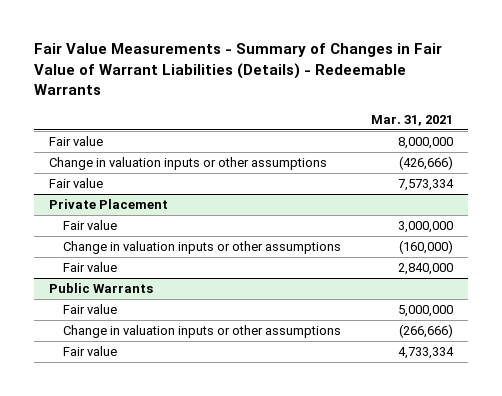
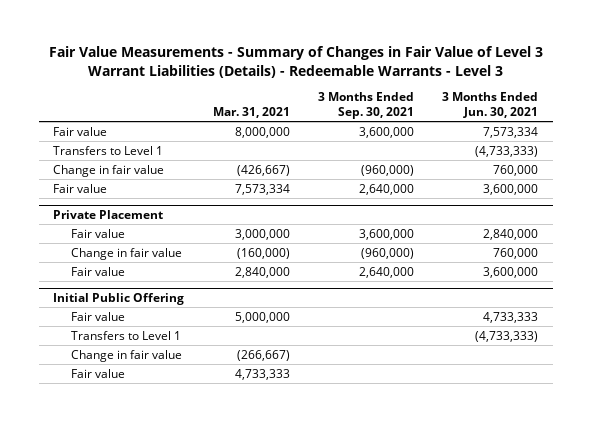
- Fair Value Measurements - Summary of Changes in Fair Value of Warrant Liabilities (Details) - Redeemable Warrants
+ Fair Value Measurements - Summary of Changes in Fair Value of Level 3 Warrant Liabilities (Details) - Redeemable Warrants - Level 3
- | Mar. 31, 2021
+ | Mar. 31, 2021 | 3 Months Ended Sep. 30, 2021 | 3 Months Ended Jun. 30, 2021
- Change in valuation inputs or other assumptions | (426,666)
+ Transfers to Level 1 | | | (4,733,333)
+ Change in fair value | (426,667) | (960,000) | 760,000
@ Private Placement
- Change in valuation inputs or other assumptions | (160,000)
+ Change in fair value | (160,000) | (960,000) | 760,000
- Public Warrants
+ Initial Public Offering
- Change in valuation inputs or other assumptions | (266,666)
- Fair value | 4,733,334
+ Transfers to Level 1 | | | (4,733,333)
+ Change in fair value | (266,667) | |
+ Fair value | 4,733,333 | |

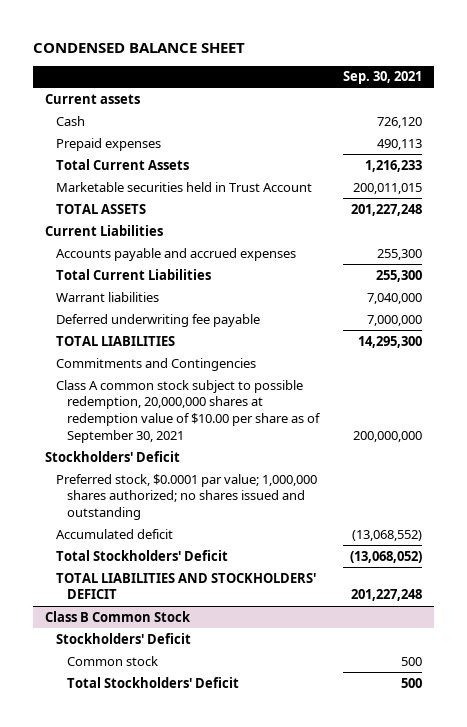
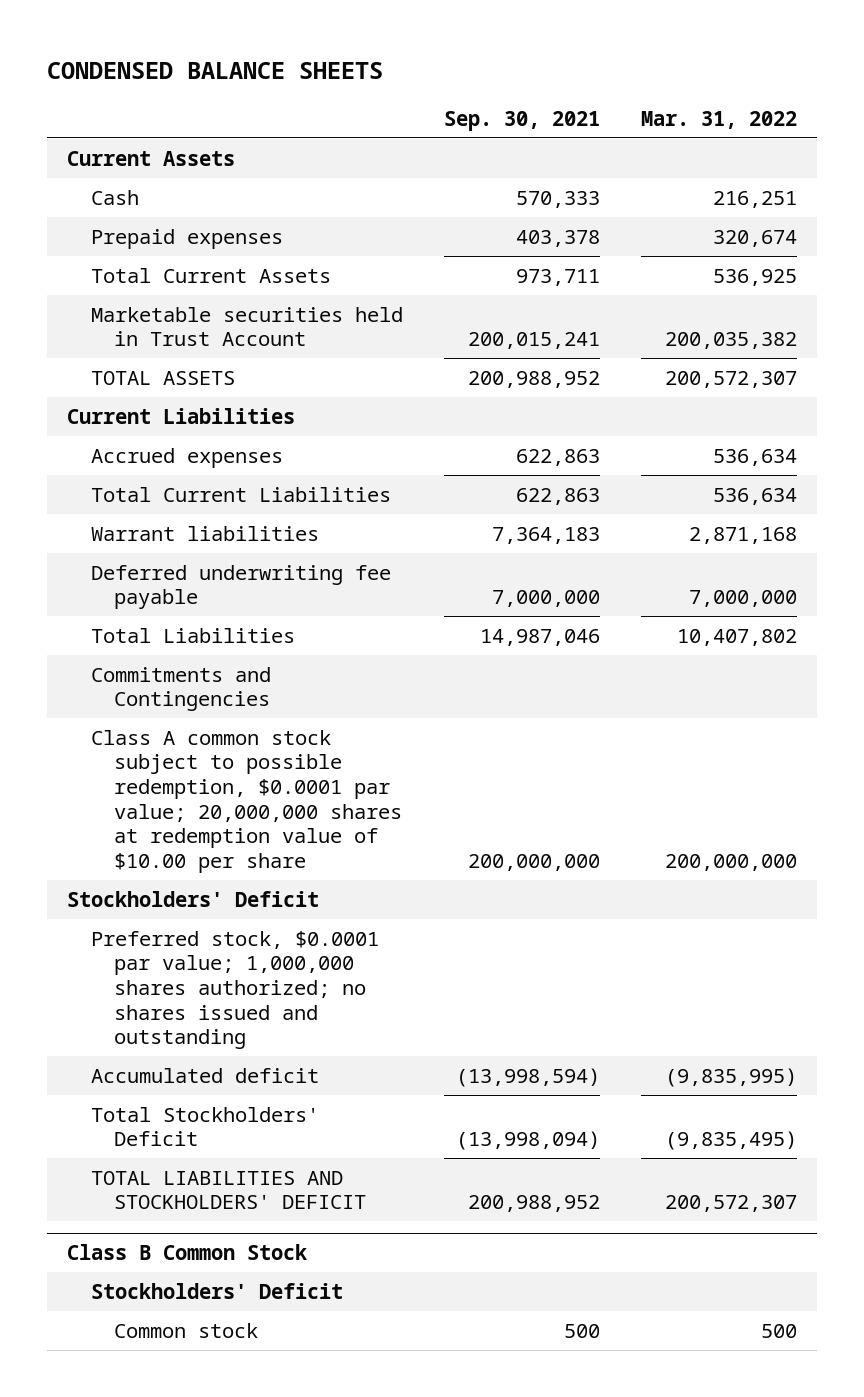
- CONDENSED BALANCE SHEET
+ CONDENSED BALANCE SHEETS
- | Sep. 30, 2021
+ | Sep. 30, 2021 | Mar. 31, 2022
- Current assets
- Cash | 726,120
- Prepaid expenses | 490,113
- Total Current Assets | 1,216,233
- Marketable securities held in Trust Account | 200,011,015
- TOTAL ASSETS | 201,227,248
+ Current Assets
+ Cash | 570,333 | 216,251
+ Prepaid expenses | 403,378 | 320,674
+ Total Current Assets | 973,711 | 536,925
+ Marketable securities held in Trust Account | 200,015,241 | 200,035,382
+ TOTAL ASSETS | 200,988,952 | 200,572,307
- Accounts payable and accrued expenses | 255,300
- Total Current Liabilities | 255,300
- Warrant liabilities | 7,040,000
+ Accrued expenses | 622,863 | 536,634
+ Total Current Liabilities | 622,863 | 536,634
+ Warrant liabilities | 7,364,183 | 2,871,168
- TOTAL LIABILITIES | 14,295,300
+ Total Liabilities | 14,987,046 | 10,407,802
- Class A common stock subject to possible redemption, 20,000,000 shares at redemption value of $10.00 per share as of September 30, 2021 | 200,000,000
+ Class A common stock subject to possible redemption, $0.0001 par value; 20,000,000 shares at redemption value of $10.00 per share | 200,000,000 | 200,000,000
- Accumulated deficit | (13,068,552)
- Total Stockholders' Deficit | (13,068,052)
- TOTAL LIABILITIES AND STOCKHOLDERS' DEFICIT | 201,227,248
+ Accumulated deficit | (13,998,594) | (9,835,995)
+ Total Stockholders' Deficit | (13,998,094) | (9,835,495)
+ TOTAL LIABILITIES AND STOCKHOLDERS' DEFICIT | 200,988,952 | 200,572,307
@ Class B Common Stock
- Total Stockholders' Deficit | 500

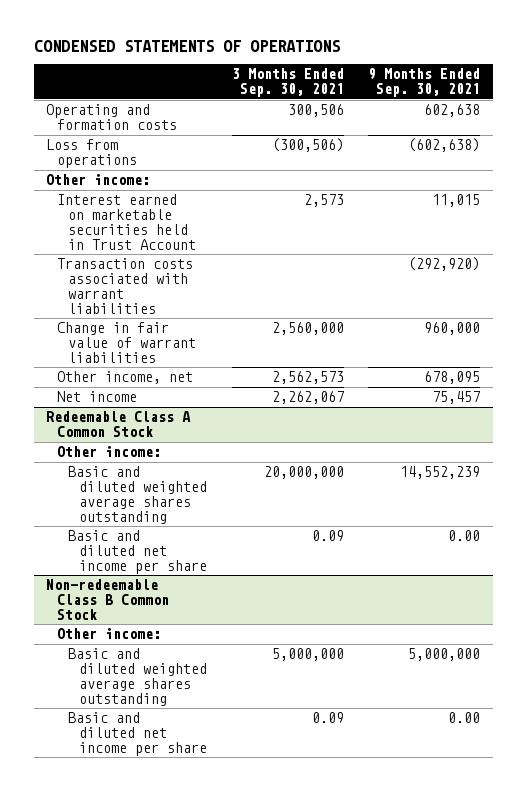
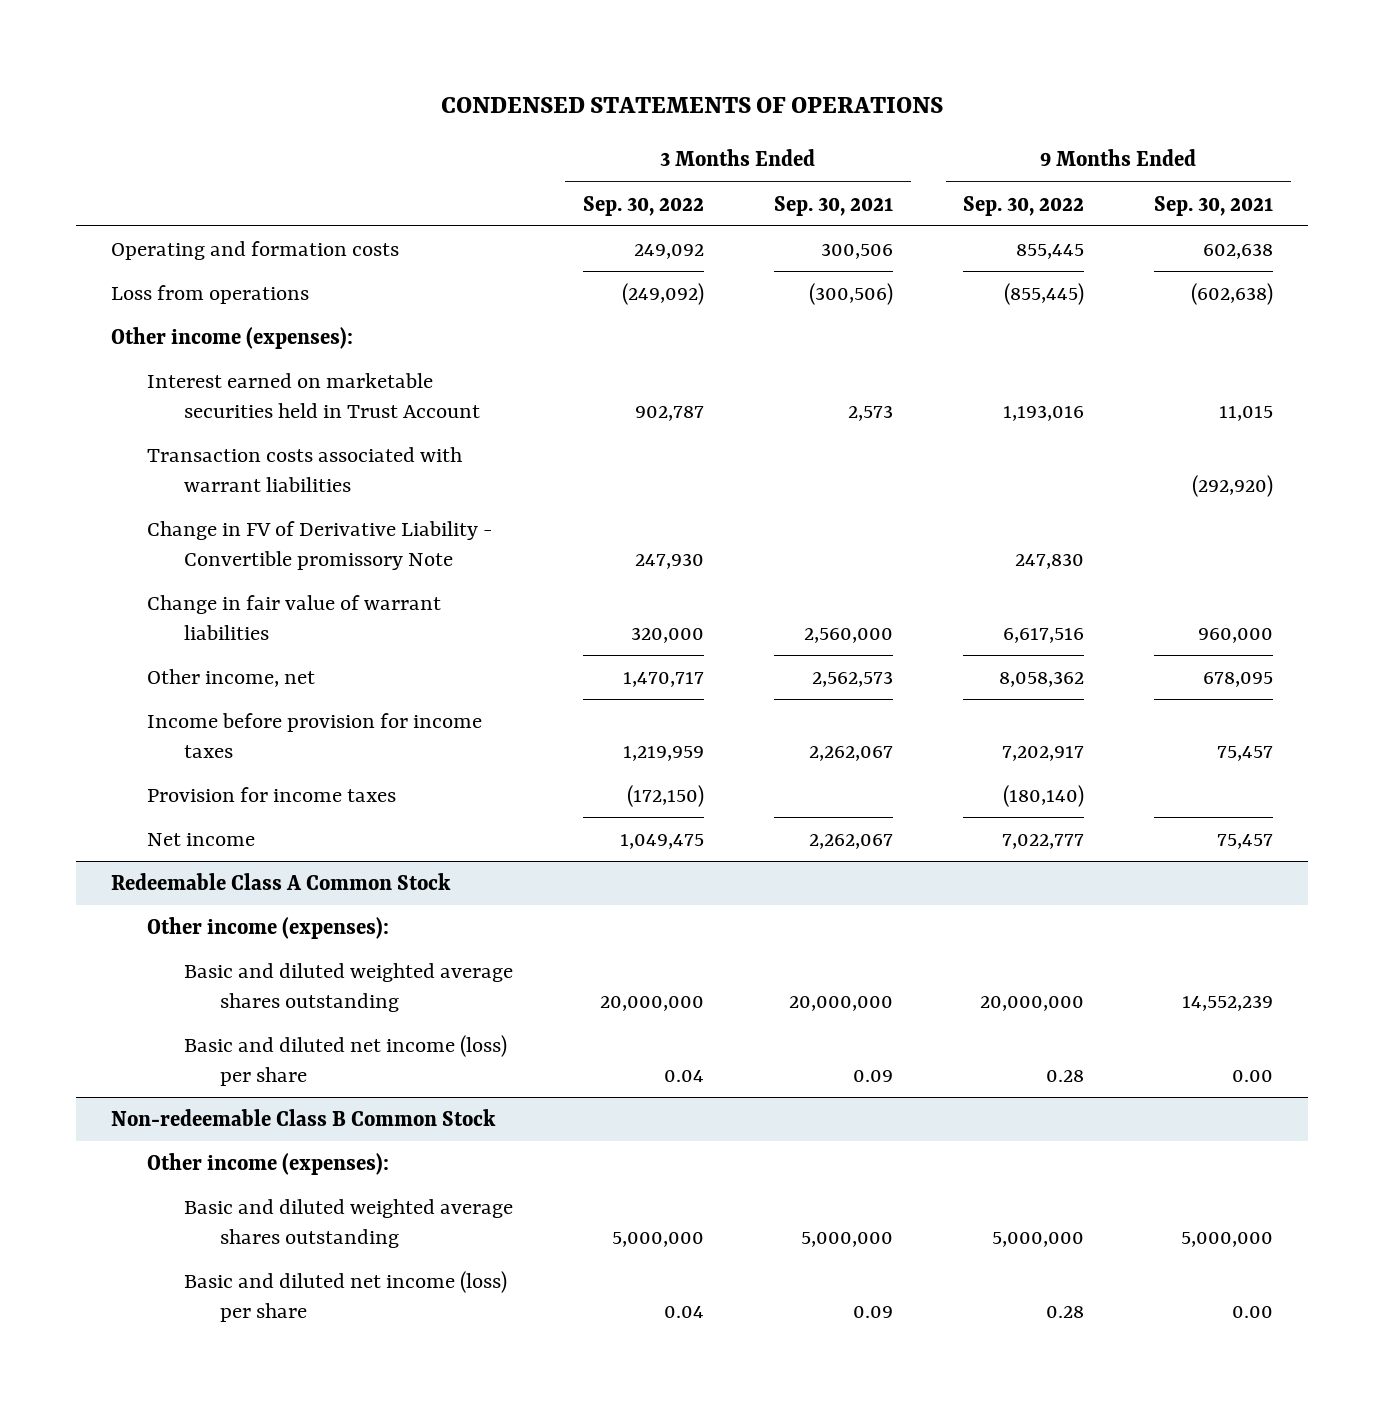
- | 3 Months Ended Sep. 30, 2021 | 9 Months Ended Sep. 30, 2021
+ | 3 Months Ended Sep. 30, 2022 | 3 Months Ended Sep. 30, 2021 | 9 Months Ended Sep. 30, 2022 | 9 Months Ended Sep. 30, 2021
- Other income:
+ Other income (expenses):
+ Change in FV of Derivative Liability - Convertible promissory Note | 247,930 | | 247,830 |
+ Income before provision for income taxes | 1,219,959 | 2,262,067 | 7,202,917 | 75,457
+ Provision for income taxes | (172,150) | | (180,140) |
@ Redeemable Class A Common Stock
- Other income:
+ Other income (expenses):
- Basic and diluted net income per share | 0.09 | 0.00
+ Basic and diluted net income (loss) per share | 0.04 | 0.09 | 0.28 | 0.00
@ Non-redeemable Class B Common Stock
- Other income:
+ Other income (expenses):
- Basic and diluted net income per share | 0.09 | 0.00
+ Basic and diluted net income (loss) per share | 0.04 | 0.09 | 0.28 | 0.00

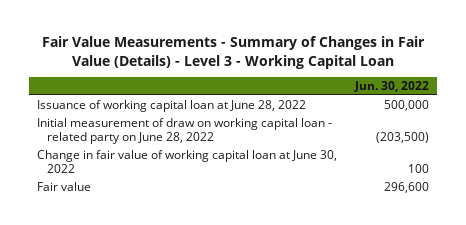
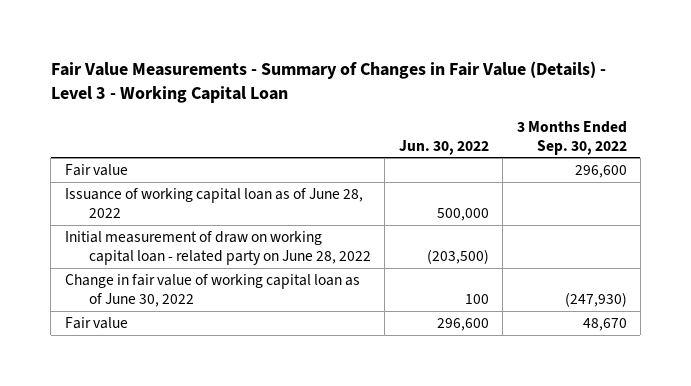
- | Jun. 30, 2022
+ | Jun. 30, 2022 | 3 Months Ended Sep. 30, 2022
- Issuance of working capital loan at June 28, 2022 | 500,000
+ Fair value | | 296,600
+ Issuance of working capital loan as of June 28, 2022 | 500,000 |
- Change in fair value of working capital loan at June 30, 2022 | 100
+ Change in fair value of working capital loan as of June 30, 2022 | 100 | (247,930)

